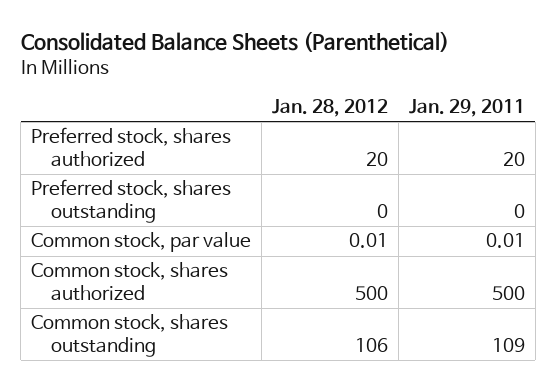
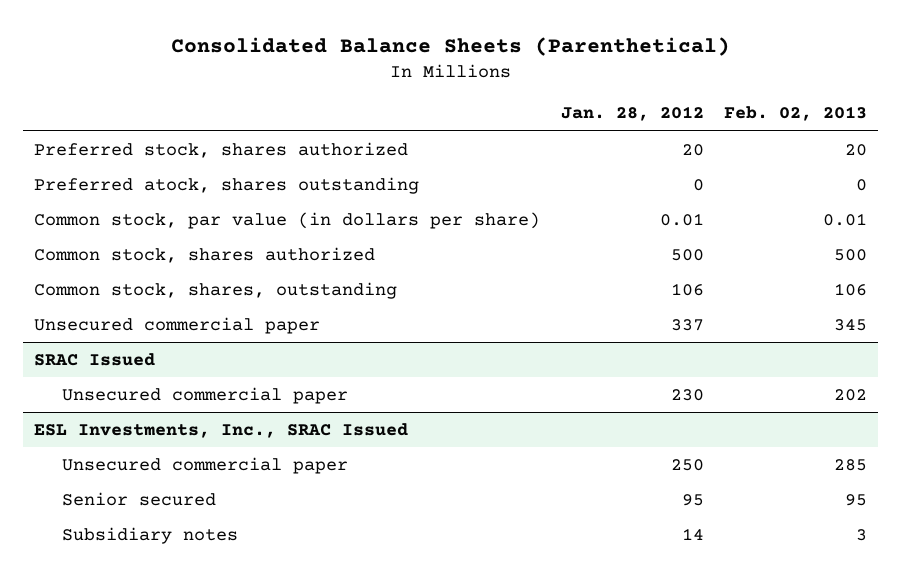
- | Jan. 28, 2012 | Jan. 29, 2011
+ | Jan. 28, 2012 | Feb. 02, 2013
- Preferred stock, shares outstanding | 0 | 0
- Common stock, par value | 0.01 | 0.01
+ Preferred atock, shares outstanding | 0 | 0
+ Common stock, par value (in dollars per share) | 0.01 | 0.01
- Common stock, shares outstanding | 106 | 109
+ Common stock, shares, outstanding | 106 | 106
+ Unsecured commercial paper | 337 | 345
+ SRAC Issued
+ Unsecured commercial paper | 230 | 202
+ ESL Investments, Inc., SRAC Issued
+ Unsecured commercial paper | 250 | 285
+ Senior secured | 95 | 95
+ Subsidiary notes | 14 | 3

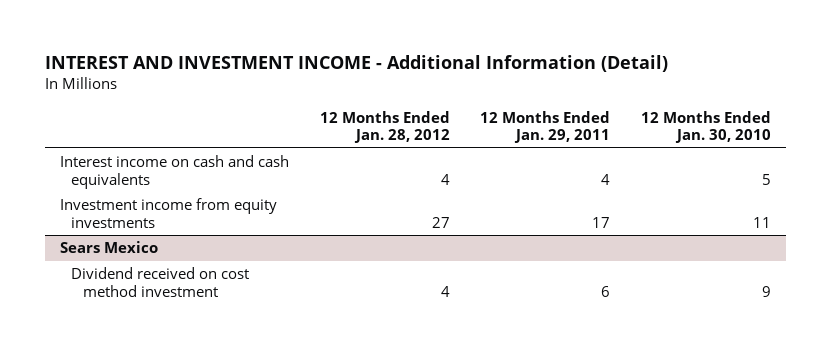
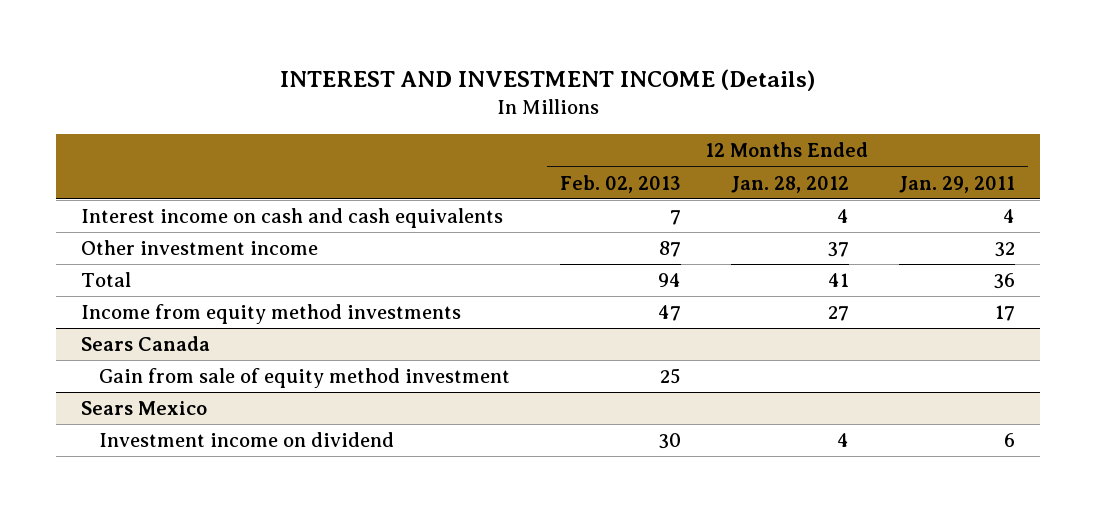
- INTEREST AND INVESTMENT INCOME - Additional Information (Detail)
+ INTEREST AND INVESTMENT INCOME (Details)
- | 12 Months Ended Jan. 28, 2012 | 12 Months Ended Jan. 29, 2011 | 12 Months Ended Jan. 30, 2010
+ | 12 Months Ended Feb. 02, 2013 | 12 Months Ended Jan. 28, 2012 | 12 Months Ended Jan. 29, 2011
- Investment income from equity investments | 27 | 17 | 11
+ Other investment income | 87 | 37 | 32
+ Total | 94 | 41 | 36
+ Income from equity method investments | 47 | 27 | 17
+ Sears Canada
+ Gain from sale of equity method investment | 25 | |
@ Sears Mexico
- Dividend received on cost method investment | 4 | 6 | 9
+ Investment income on dividend | 30 | 4 | 6

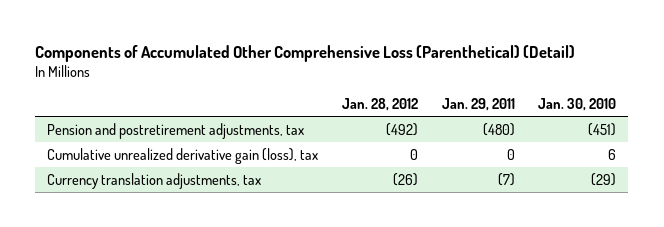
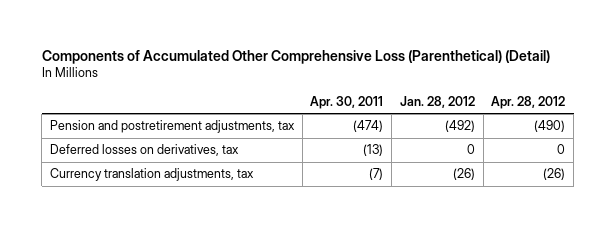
- | Jan. 28, 2012 | Jan. 29, 2011 | Jan. 30, 2010
+ | Apr. 30, 2011 | Jan. 28, 2012 | Apr. 28, 2012
- Cumulative unrealized derivative gain (loss), tax | 0 | 0 | 6
+ Deferred losses on derivatives, tax | (13) | 0 | 0

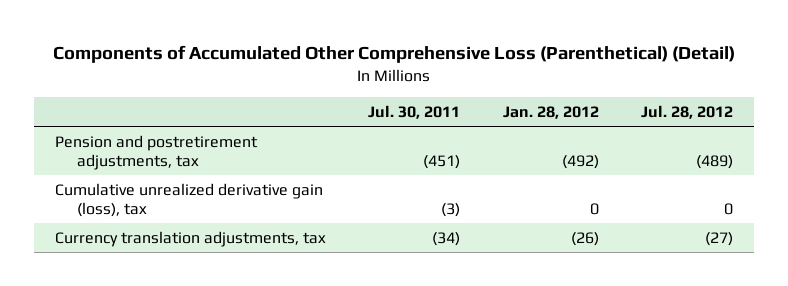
- | Apr. 30, 2011 | Jan. 28, 2012 | Apr. 28, 2012
+ | Jul. 30, 2011 | Jan. 28, 2012 | Jul. 28, 2012
- Deferred losses on derivatives, tax | (13) | 0 | 0
+ Cumulative unrealized derivative gain (loss), tax | (3) | 0 | 0

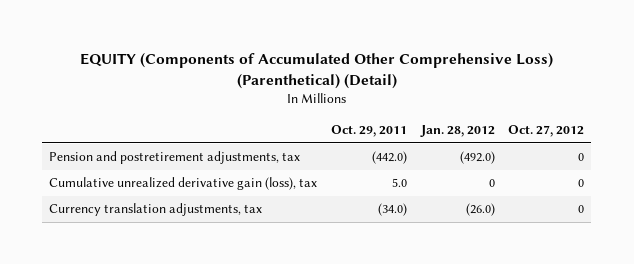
- Components of Accumulated Other Comprehensive Loss (Parenthetical) (Detail)
+ EQUITY (Components of Accumulated Other Comprehensive Loss) (Parenthetical) (Detail)
- | Jul. 30, 2011 | Jan. 28, 2012 | Jul. 28, 2012
+ | Oct. 29, 2011 | Jan. 28, 2012 | Oct. 27, 2012
- Pension and postretirement adjustments, tax | (451) | (492) | (489)
+ Pension and postretirement adjustments, tax | (442.0) | (492.0) | 0
- Currency translation adjustments, tax | (34) | (26) | (27)
+ Currency translation adjustments, tax | (34.0) | (26.0) | 0

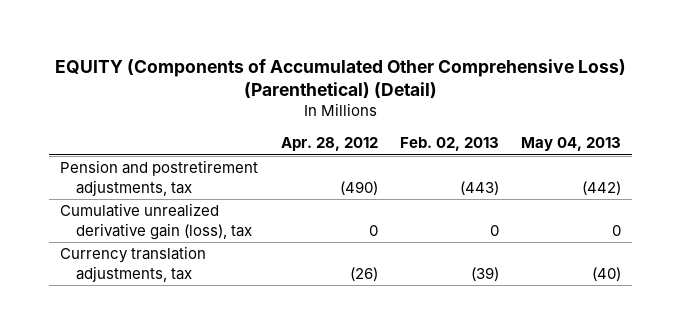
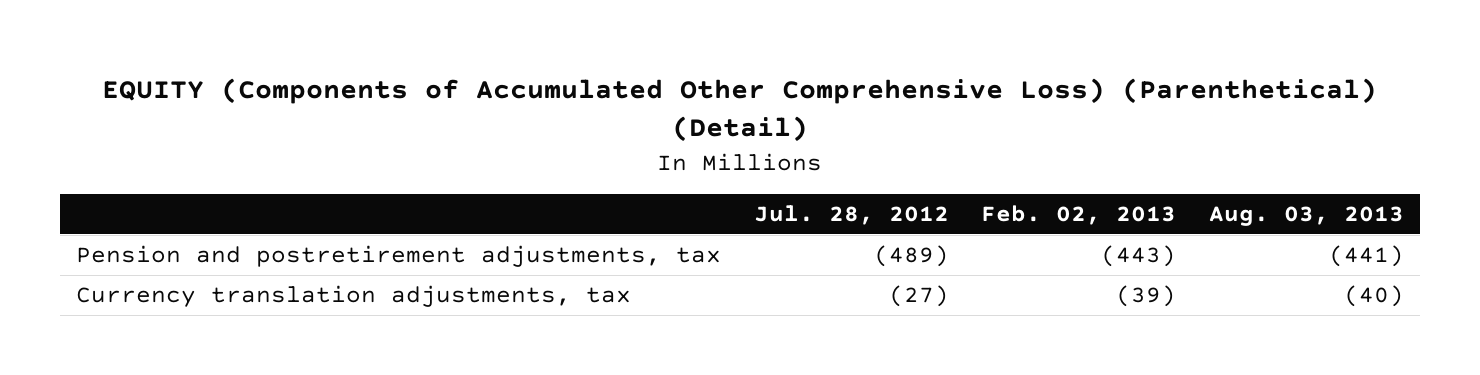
- | Apr. 28, 2012 | Feb. 02, 2013 | May 04, 2013
+ | Jul. 28, 2012 | Feb. 02, 2013 | Aug. 03, 2013
- Cumulative unrealized derivative gain (loss), tax | 0 | 0 | 0

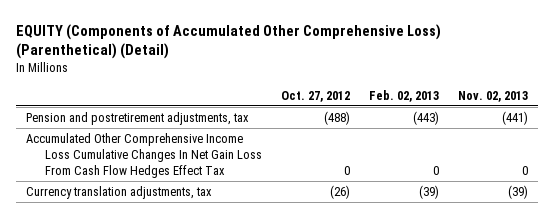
- | Jul. 28, 2012 | Feb. 02, 2013 | Aug. 03, 2013
+ | Oct. 27, 2012 | Feb. 02, 2013 | Nov. 02, 2013
+ Accumulated Other Comprehensive Income Loss Cumulative Changes In Net Gain Loss From Cash Flow Hedges Effect Tax | 0 | 0 | 0

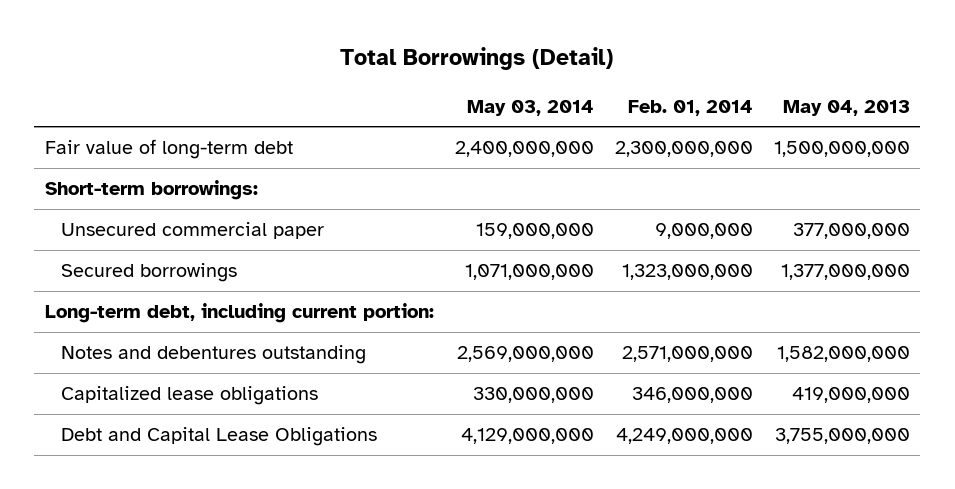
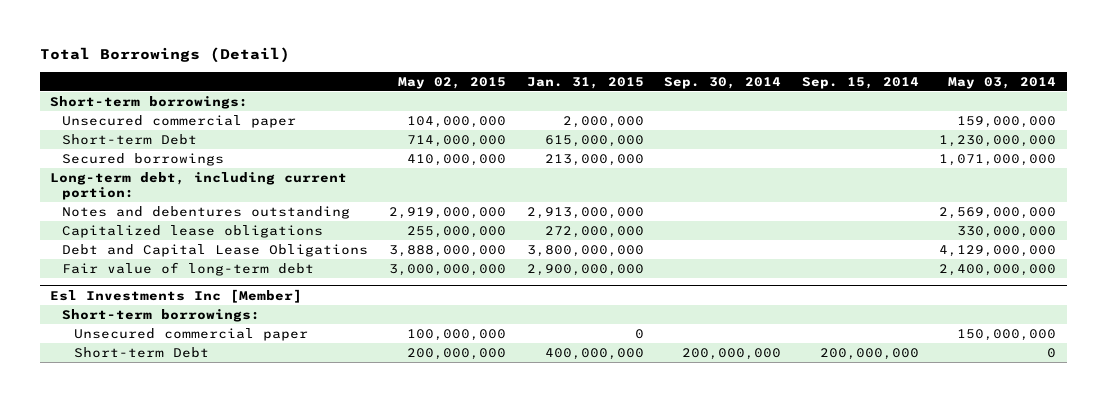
- | May 03, 2014 | Feb. 01, 2014 | May 04, 2013
+ | May 02, 2015 | Jan. 31, 2015 | Sep. 30, 2014 | Sep. 15, 2014 | May 03, 2014
+ Short-term Debt | 714,000,000 | 615,000,000 | | | 1,230,000,000
moved down: Fair value of long-term debt | 3,000,000,000 | 2,900,000,000 | | | 2,400,000,000
+ Esl Investments Inc [Member]
+ Short-term borrowings:
+ Unsecured commercial paper | 100,000,000 | 0 | | | 150,000,000
+ Short-term Debt | 200,000,000 | 400,000,000 | 200,000,000 | 200,000,000 | 0

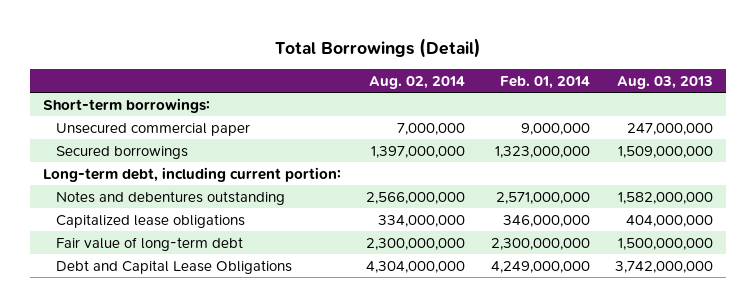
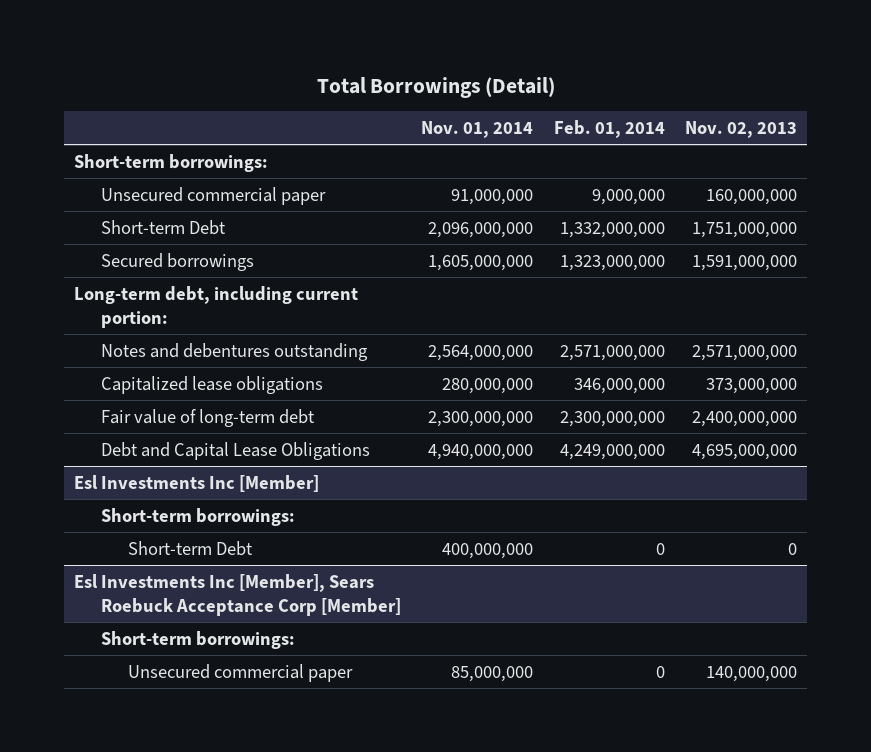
- | Aug. 02, 2014 | Feb. 01, 2014 | Aug. 03, 2013
+ | Nov. 01, 2014 | Feb. 01, 2014 | Nov. 02, 2013
+ Short-term Debt | 2,096,000,000 | 1,332,000,000 | 1,751,000,000
+ Esl Investments Inc [Member]
+ Short-term borrowings:
+ Short-term Debt | 400,000,000 | 0 | 0
+ Esl Investments Inc [Member], Sears Roebuck Acceptance Corp [Member]
+ Short-term borrowings:
+ Unsecured commercial paper | 85,000,000 | 0 | 140,000,000

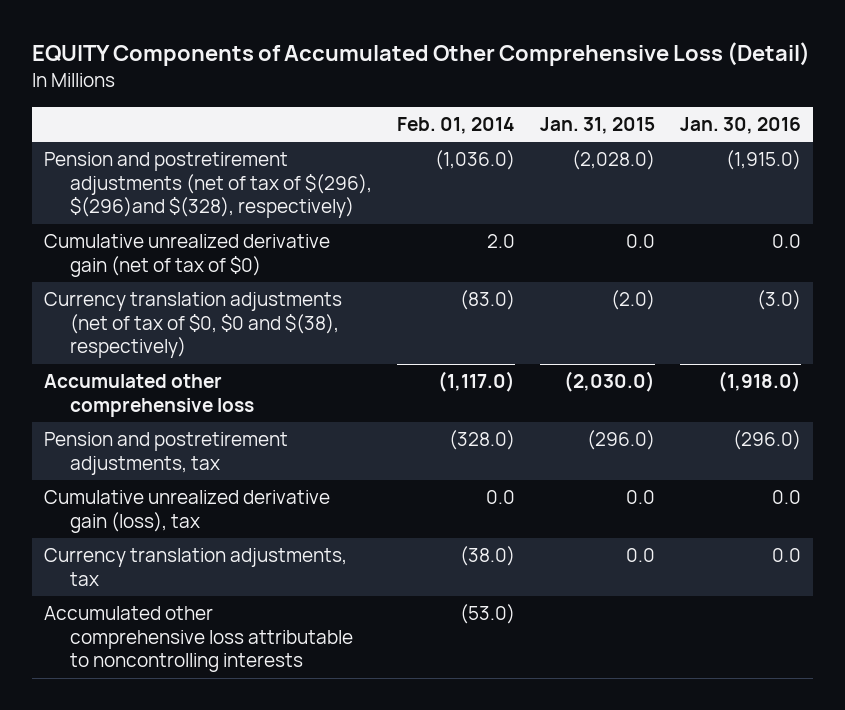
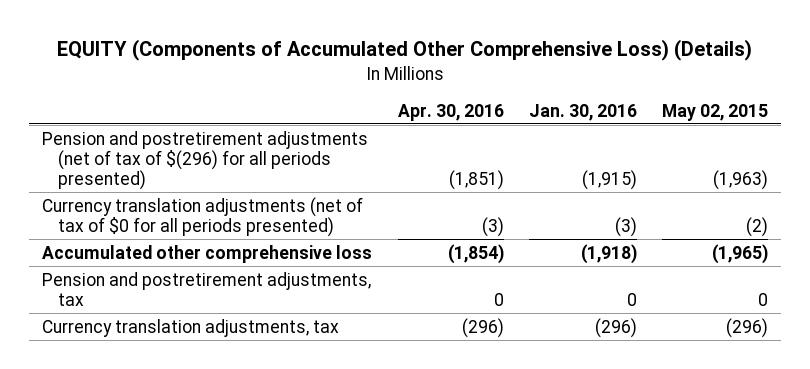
- EQUITY Components of Accumulated Other Comprehensive Loss (Detail)
+ EQUITY (Components of Accumulated Other Comprehensive Loss) (Details)
- | Feb. 01, 2014 | Jan. 31, 2015 | Jan. 30, 2016
+ | Apr. 30, 2016 | Jan. 30, 2016 | May 02, 2015
- Pension and postretirement adjustments (net of tax of $(296), $(296)and $(328), respectively) | (1,036.0) | (2,028.0) | (1,915.0)
- Cumulative unrealized derivative gain (net of tax of $0) | 2.0 | 0.0 | 0.0
- Currency translation adjustments (net of tax of $0, $0 and $(38), respectively) | (83.0) | (2.0) | (3.0)
- Accumulated other comprehensive loss | (1,117.0) | (2,030.0) | (1,918.0)
- Pension and postretirement adjustments, tax | (328.0) | (296.0) | (296.0)
- Cumulative unrealized derivative gain (loss), tax | 0.0 | 0.0 | 0.0
- Currency translation adjustments, tax | (38.0) | 0.0 | 0.0
- Accumulated other comprehensive loss attributable to noncontrolling interests | (53.0) | |
+ Pension and postretirement adjustments (net of tax of $(296) for all periods presented) | (1,851) | (1,915) | (1,963)
+ Currency translation adjustments (net of tax of $0 for all periods presented) | (3) | (3) | (2)
+ Accumulated other comprehensive loss | (1,854) | (1,918) | (1,965)
+ Pension and postretirement adjustments, tax | 0 | 0 | 0
+ Currency translation adjustments, tax | (296) | (296) | (296)

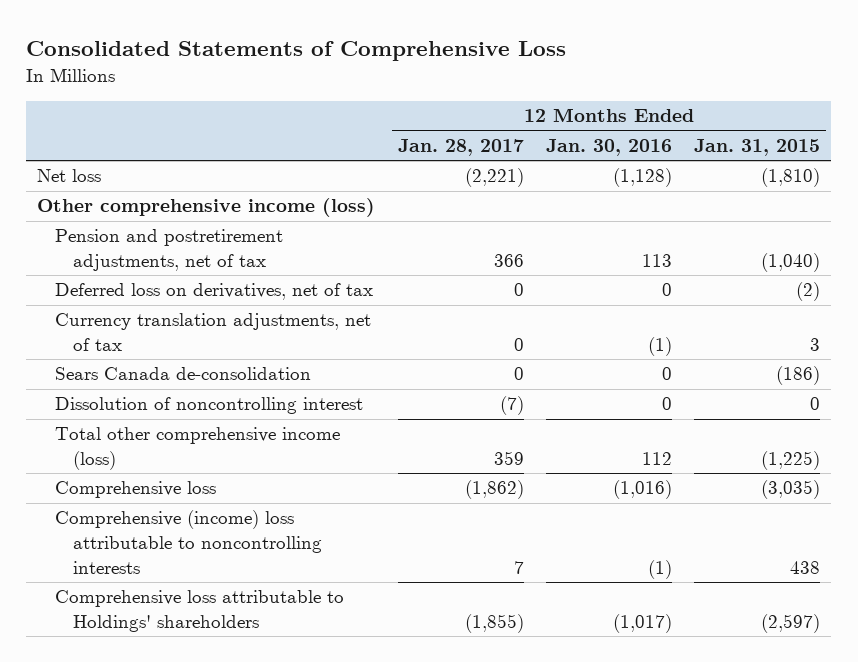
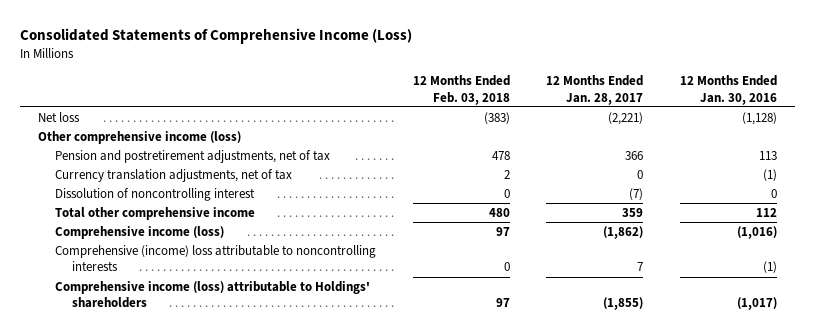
- Consolidated Statements of Comprehensive Loss
+ Consolidated Statements of Comprehensive Income (Loss)
- | 12 Months Ended Jan. 28, 2017 | 12 Months Ended Jan. 30, 2016 | 12 Months Ended Jan. 31, 2015
+ | 12 Months Ended Feb. 03, 2018 | 12 Months Ended Jan. 28, 2017 | 12 Months Ended Jan. 30, 2016
- Deferred loss on derivatives, net of tax | 0 | 0 | (2)
- Sears Canada de-consolidation | 0 | 0 | (186)
- Total other comprehensive income (loss) | 359 | 112 | (1,225)
- Comprehensive loss | (1,862) | (1,016) | (3,035)
+ Total other comprehensive income | 480 | 359 | 112
+ Comprehensive income (loss) | 97 | (1,862) | (1,016)
- Comprehensive loss attributable to Holdings' shareholders | (1,855) | (1,017) | (2,597)
+ Comprehensive income (loss) attributable to Holdings' shareholders | 97 | (1,855) | (1,017)

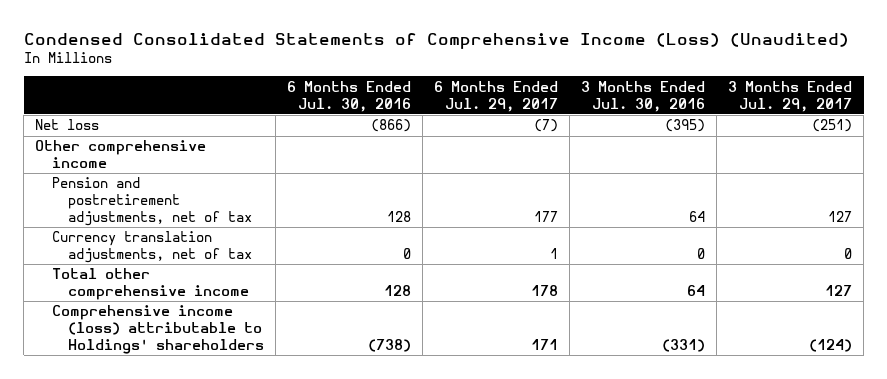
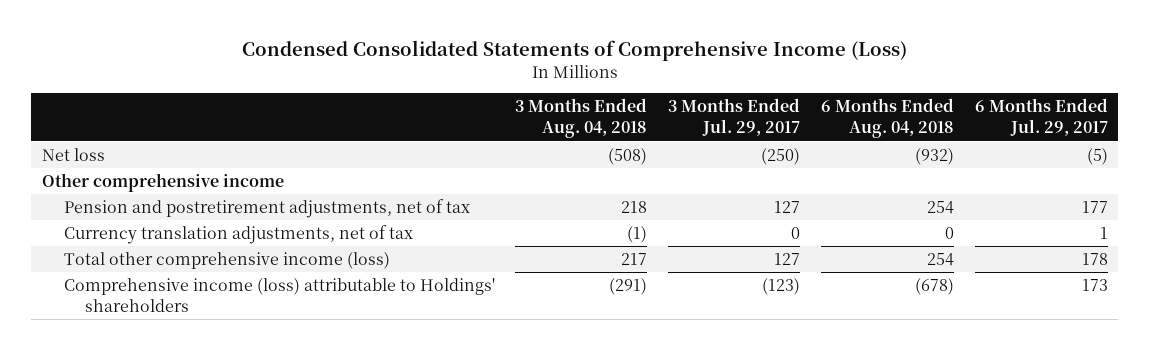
- Condensed Consolidated Statements of Comprehensive Income (Loss) (Unaudited)
+ Condensed Consolidated Statements of Comprehensive Income (Loss)
- | 6 Months Ended Jul. 30, 2016 | 6 Months Ended Jul. 29, 2017 | 3 Months Ended Jul. 30, 2016 | 3 Months Ended Jul. 29, 2017
+ | 3 Months Ended Aug. 04, 2018 | 3 Months Ended Jul. 29, 2017 | 6 Months Ended Aug. 04, 2018 | 6 Months Ended Jul. 29, 2017
- Net loss | (866) | (7) | (395) | (251)
+ Net loss | (508) | (250) | (932) | (5)
- Total other comprehensive income | 128 | 178 | 64 | 127
- Comprehensive income (loss) attributable to Holdings' shareholders | (738) | 171 | (331) | (124)
+ Total other comprehensive income (loss) | 217 | 127 | 254 | 178
+ Comprehensive income (loss) attributable to Holdings' shareholders | (291) | (123) | (678) | 173

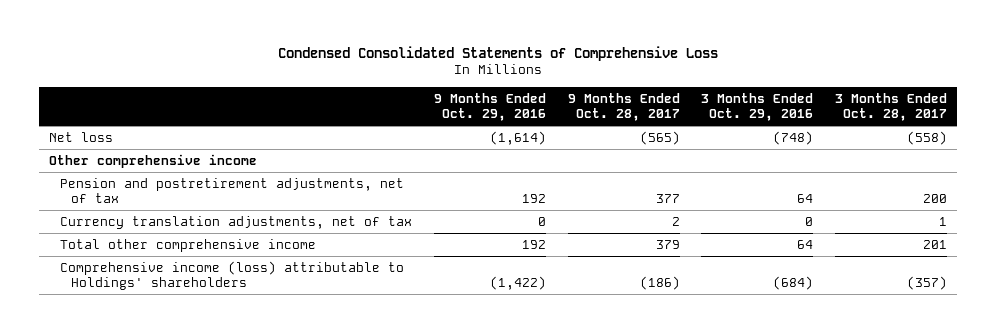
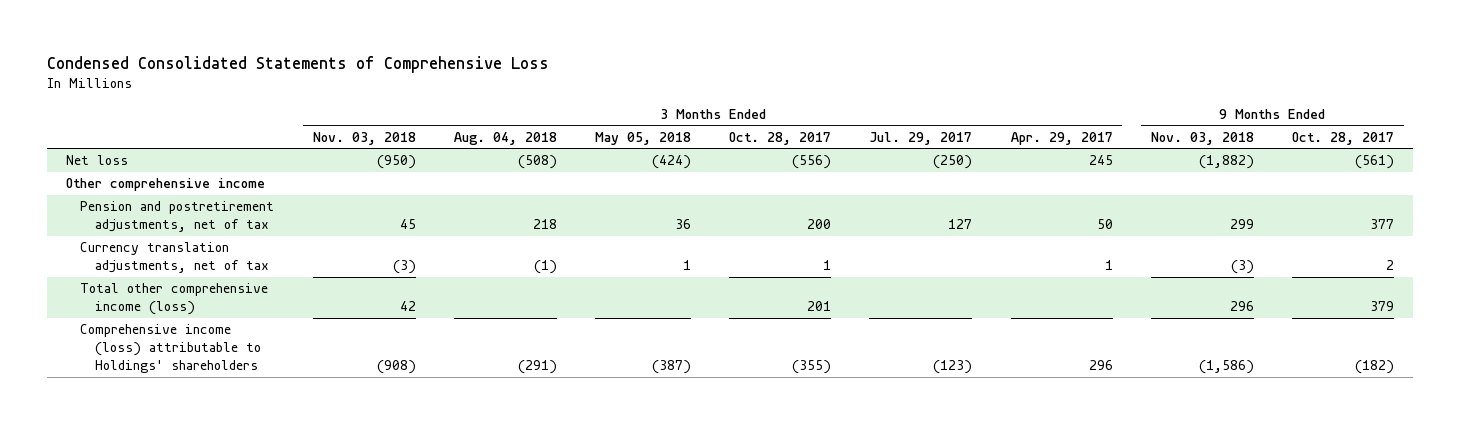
- | 9 Months Ended Oct. 29, 2016 | 9 Months Ended Oct. 28, 2017 | 3 Months Ended Oct. 29, 2016 | 3 Months Ended Oct. 28, 2017
+ | 3 Months Ended Nov. 03, 2018 | 3 Months Ended Aug. 04, 2018 | 3 Months Ended May 05, 2018 | 3 Months Ended Oct. 28, 2017 | 3 Months Ended Jul. 29, 2017 | 3 Months Ended Apr. 29, 2017 | 9 Months Ended Nov. 03, 2018 | 9 Months Ended Oct. 28, 2017
- Net loss | (1,614) | (565) | (748) | (558)
+ Net loss | (950) | (508) | (424) | (556) | (250) | 245 | (1,882) | (561)
- Total other comprehensive income | 192 | 379 | 64 | 201
- Comprehensive income (loss) attributable to Holdings' shareholders | (1,422) | (186) | (684) | (357)
+ Total other comprehensive income (loss) | 42 | | | 201 | | | 296 | 379
+ Comprehensive income (loss) attributable to Holdings' shareholders | (908) | (291) | (387) | (355) | (123) | 296 | (1,586) | (182)

